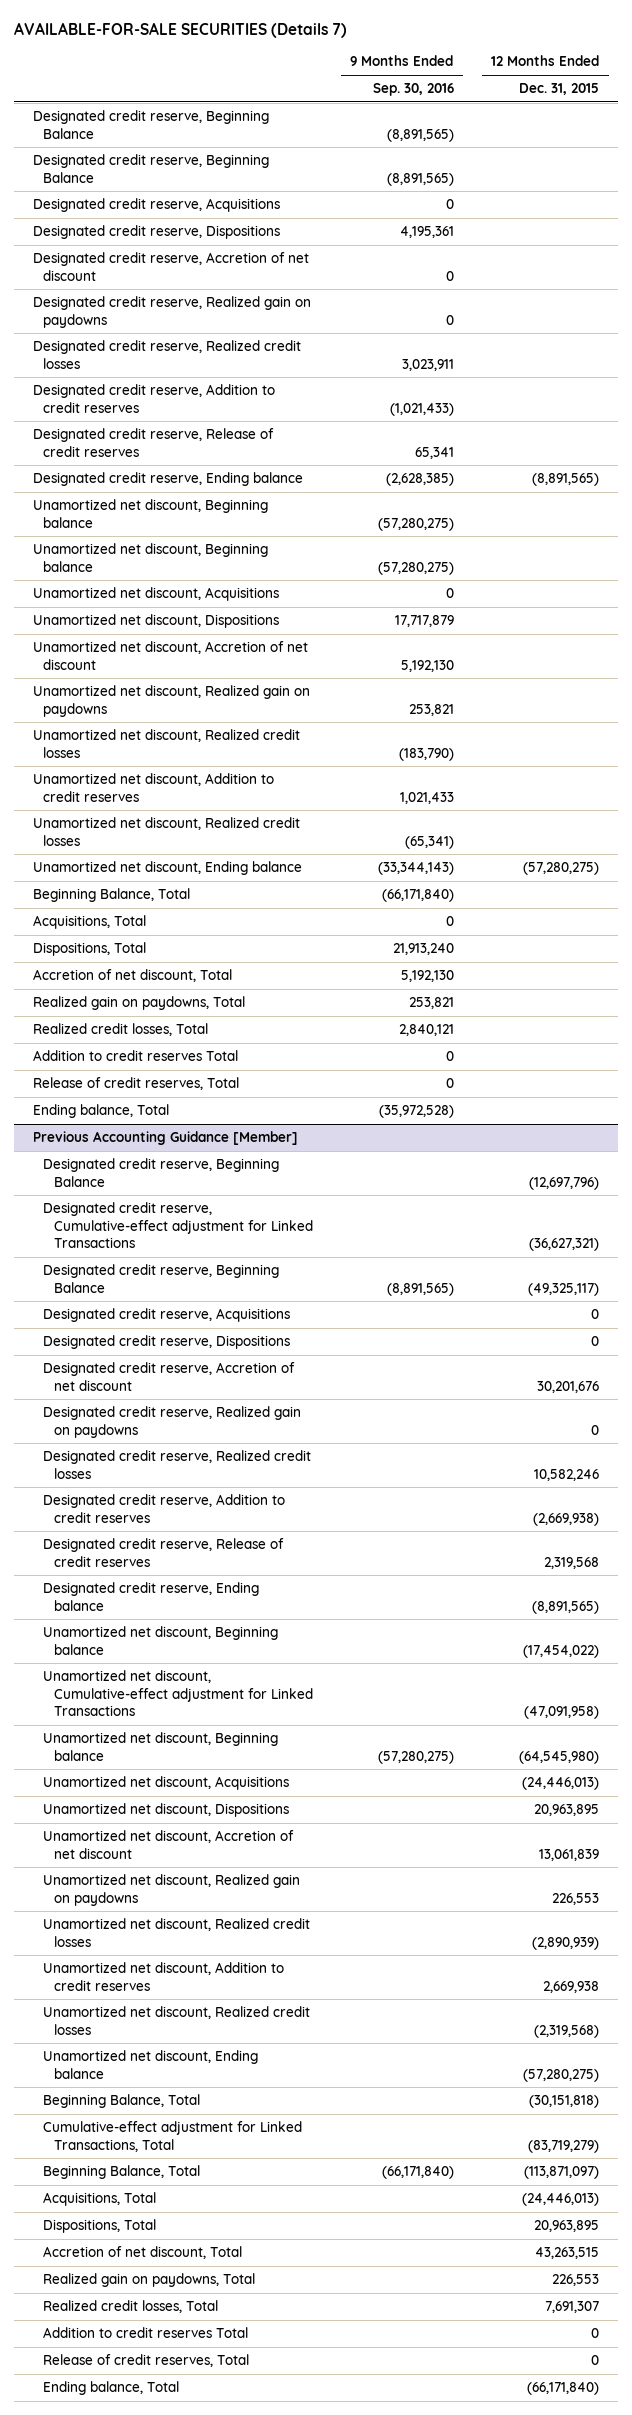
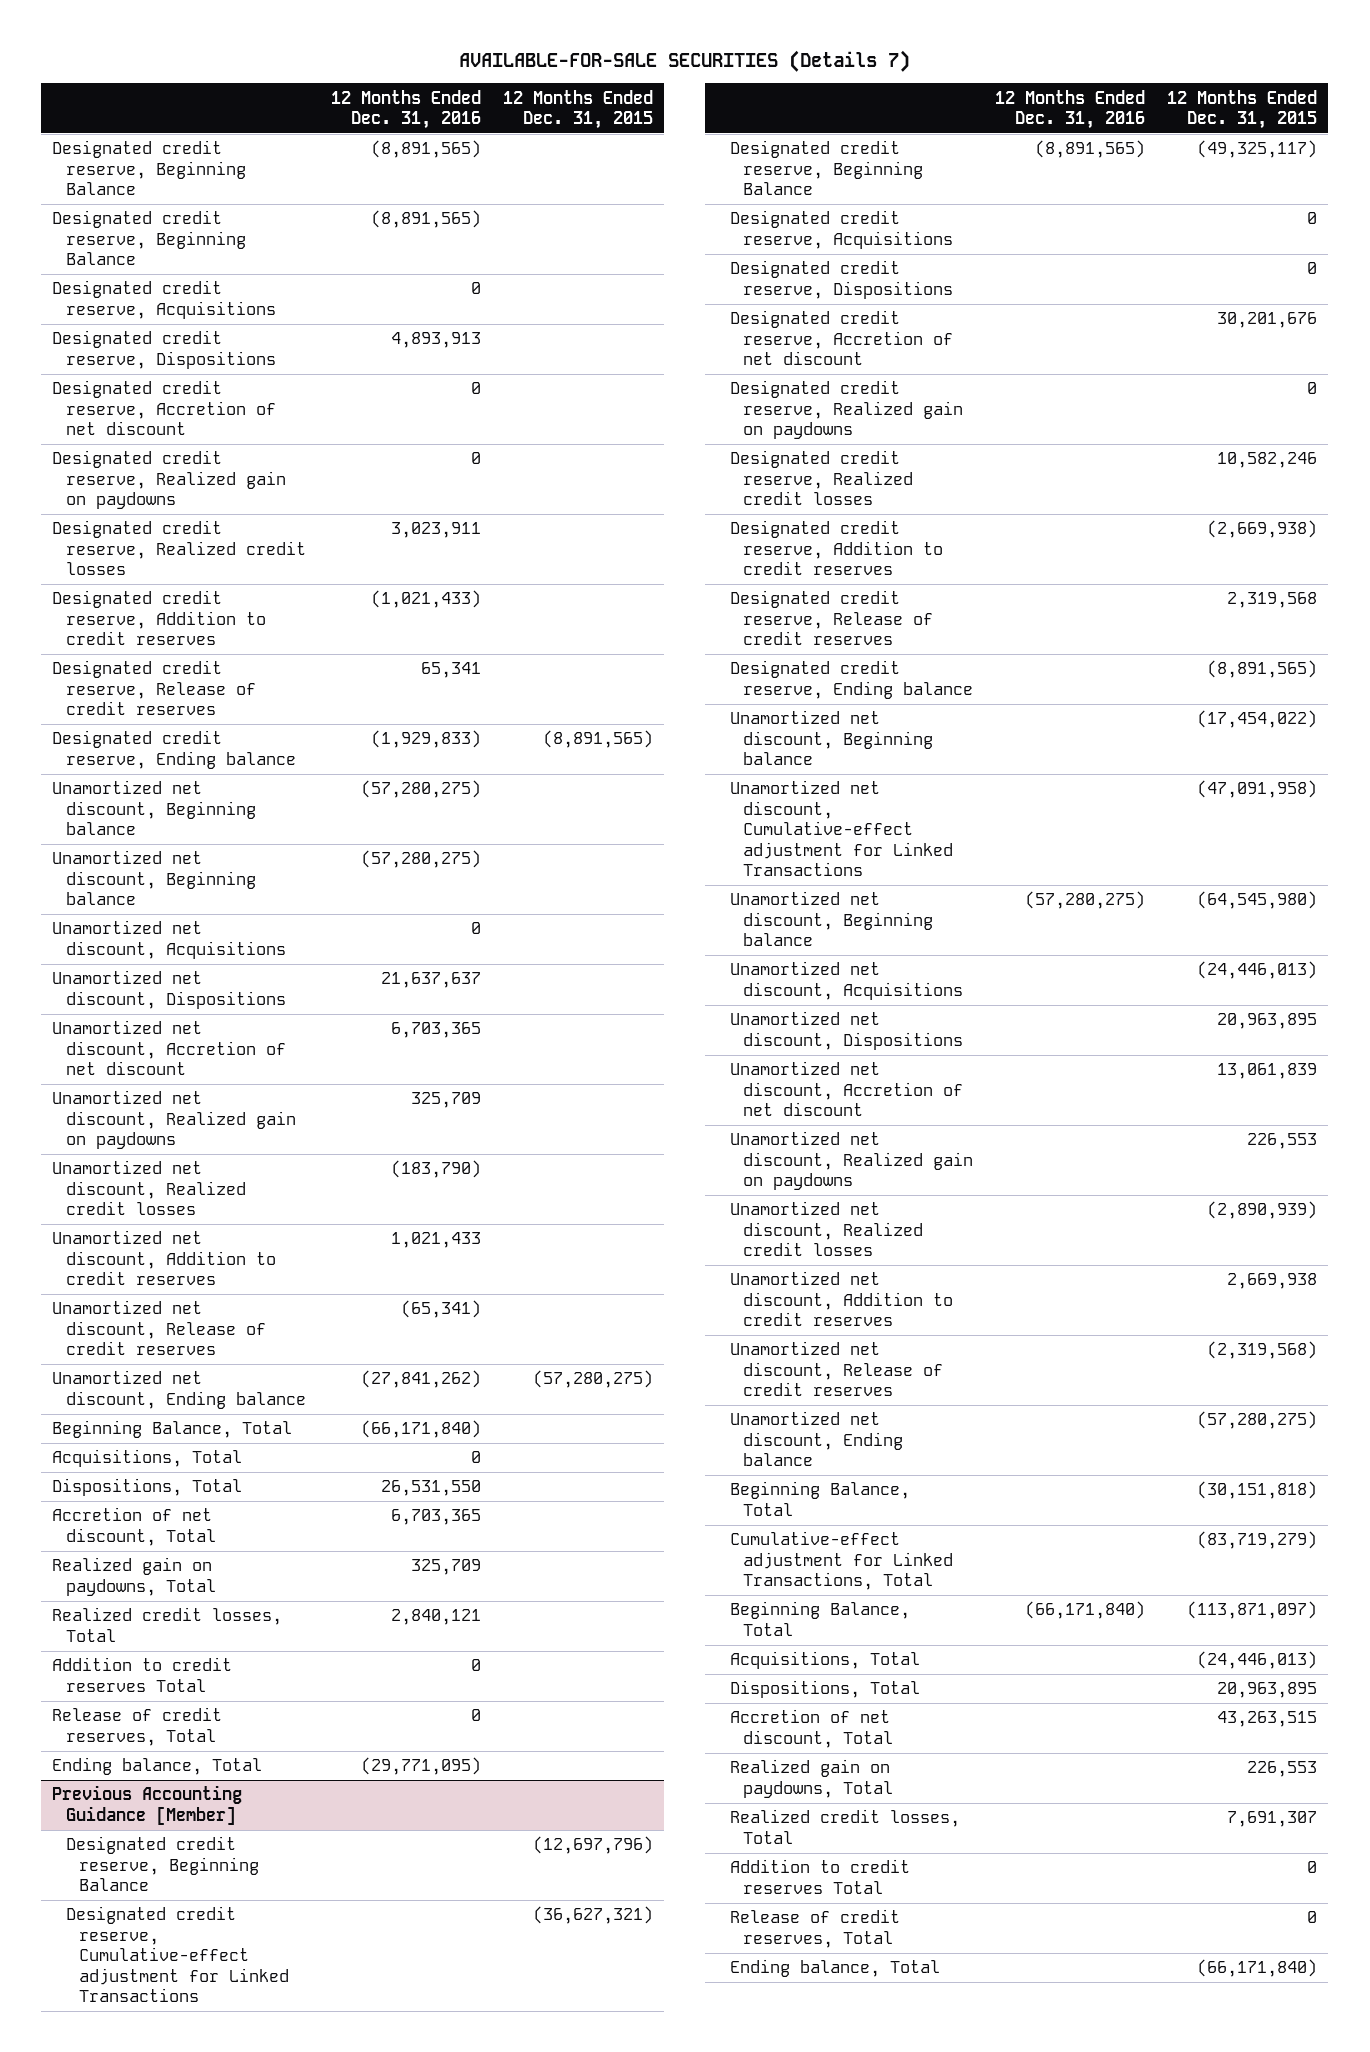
- | 9 Months Ended Sep. 30, 2016 | 12 Months Ended Dec. 31, 2015
+ | 12 Months Ended Dec. 31, 2016 | 12 Months Ended Dec. 31, 2015
- Unamortized net discount, Realized credit losses | (65,341) |
+ Unamortized net discount, Release of credit reserves | (65,341) |
@ Previous Accounting Guidance [Member]
- Unamortized net discount, Realized credit losses | | (2,319,568)
+ Unamortized net discount, Release of credit reserves | | (2,319,568)

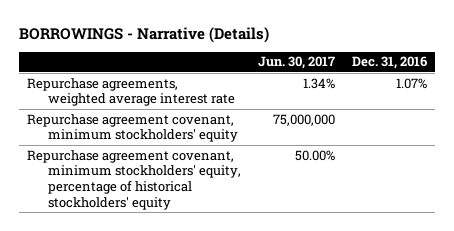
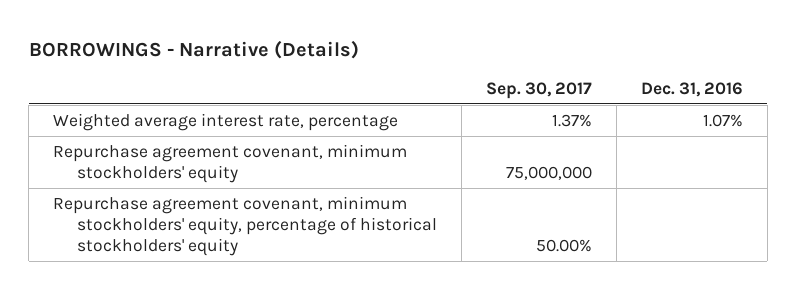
- | Jun. 30, 2017 | Dec. 31, 2016
+ | Sep. 30, 2017 | Dec. 31, 2016
- Repurchase agreements, weighted average interest rate | 1.34% | 1.07%
+ Weighted average interest rate, percentage | 1.37% | 1.07%

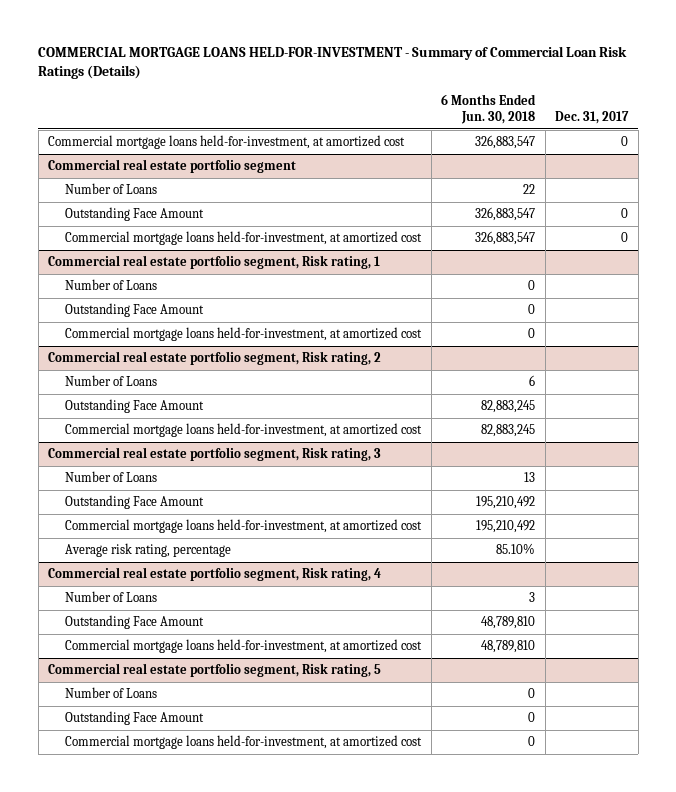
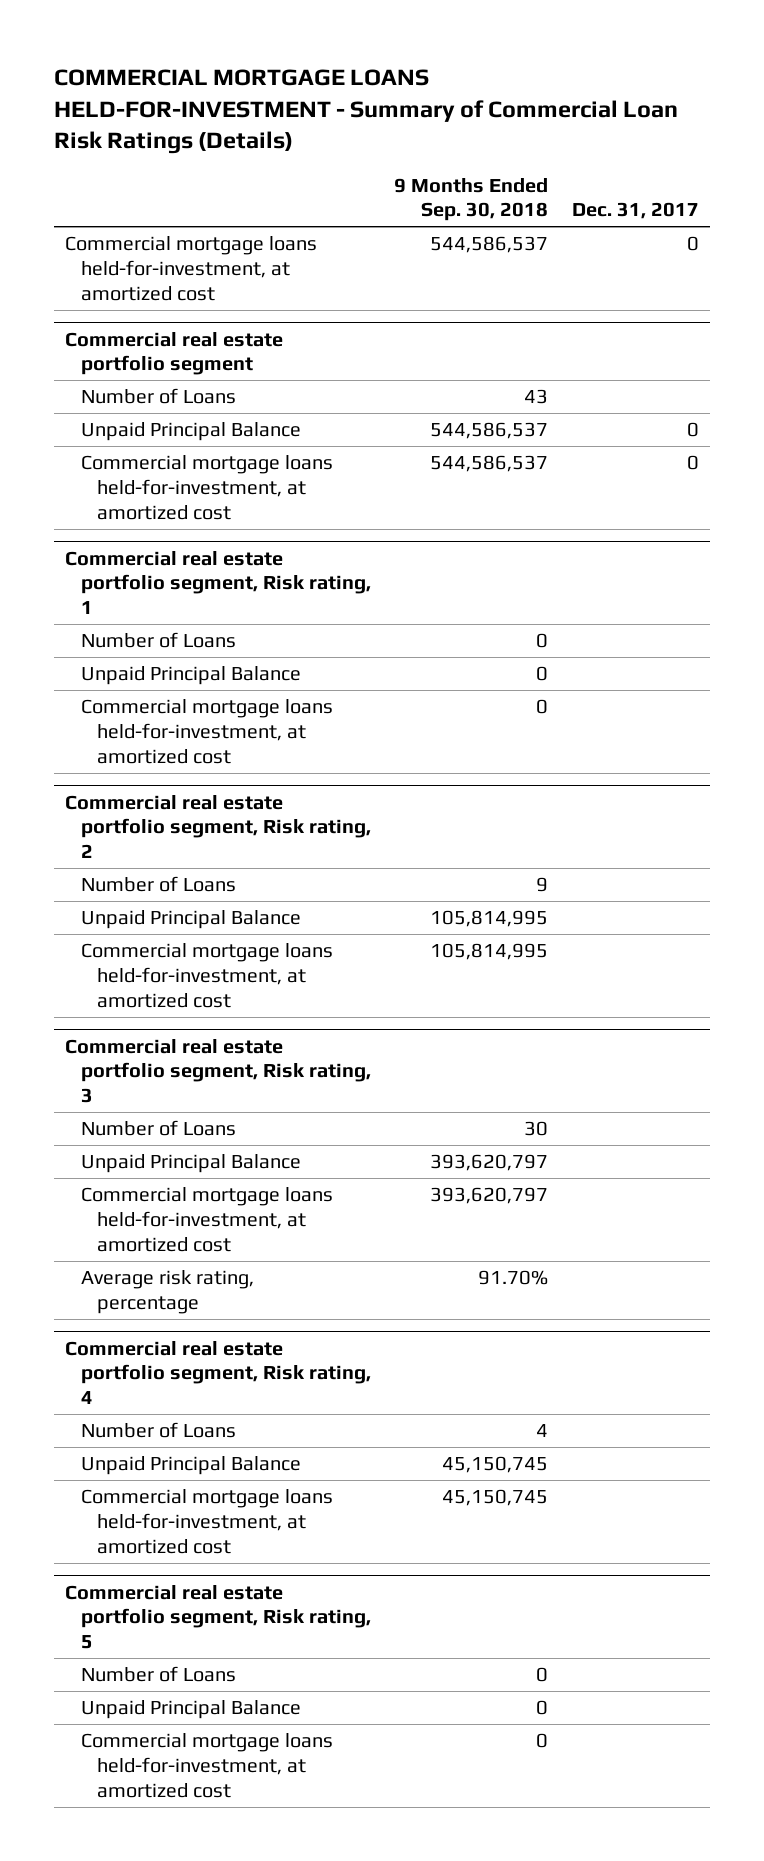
- | 6 Months Ended Jun. 30, 2018 | Dec. 31, 2017
+ | 9 Months Ended Sep. 30, 2018 | Dec. 31, 2017
@ Commercial real estate portfolio segment
- Outstanding Face Amount | 326,883,547 | 0
+ Unpaid Principal Balance | 544,586,537 | 0
@ Commercial real estate portfolio segment, Risk rating, 1
- Outstanding Face Amount | 0 |
+ Unpaid Principal Balance | 0 |
@ Commercial real estate portfolio segment, Risk rating, 2
- Outstanding Face Amount | 82,883,245 |
+ Unpaid Principal Balance | 105,814,995 |
@ Commercial real estate portfolio segment, Risk rating, 3
- Outstanding Face Amount | 195,210,492 |
+ Unpaid Principal Balance | 393,620,797 |
@ Commercial real estate portfolio segment, Risk rating, 4
- Outstanding Face Amount | 48,789,810 |
+ Unpaid Principal Balance | 45,150,745 |
@ Commercial real estate portfolio segment, Risk rating, 5
- Outstanding Face Amount | 0 |
+ Unpaid Principal Balance | 0 |

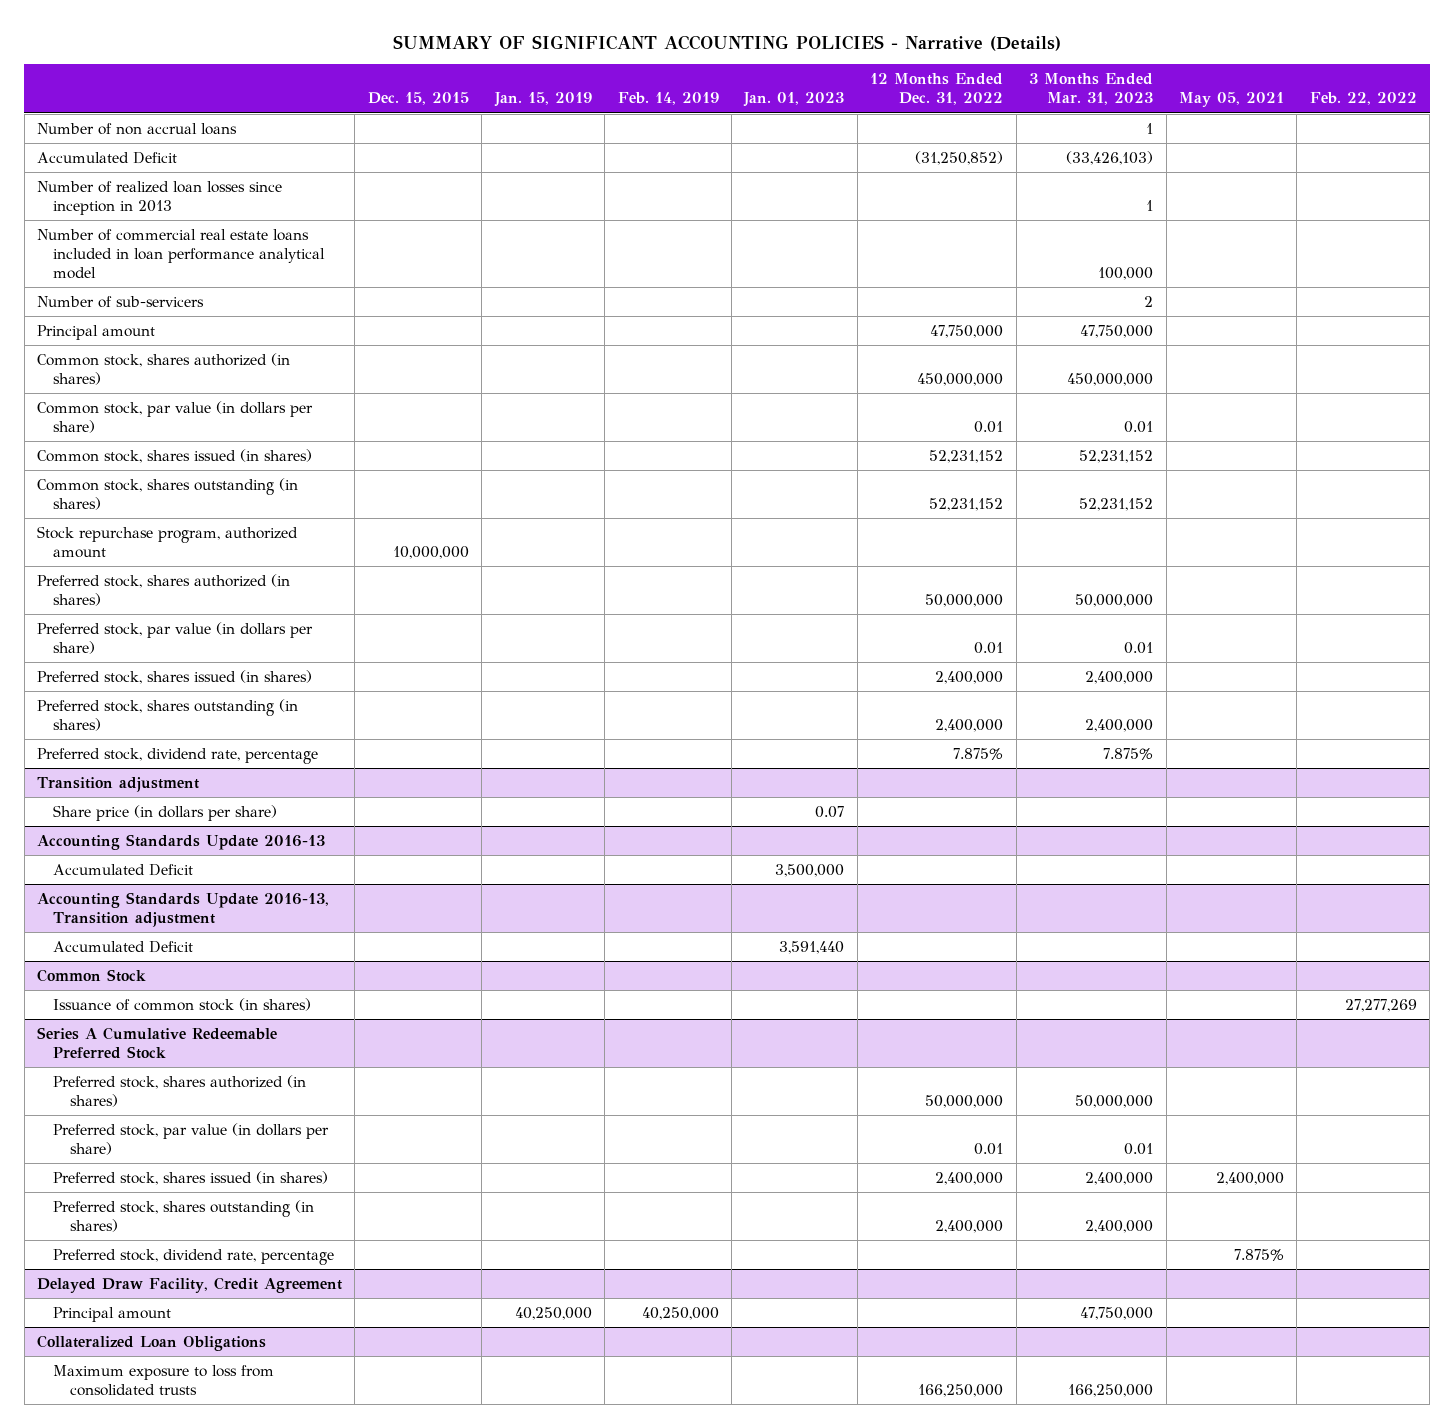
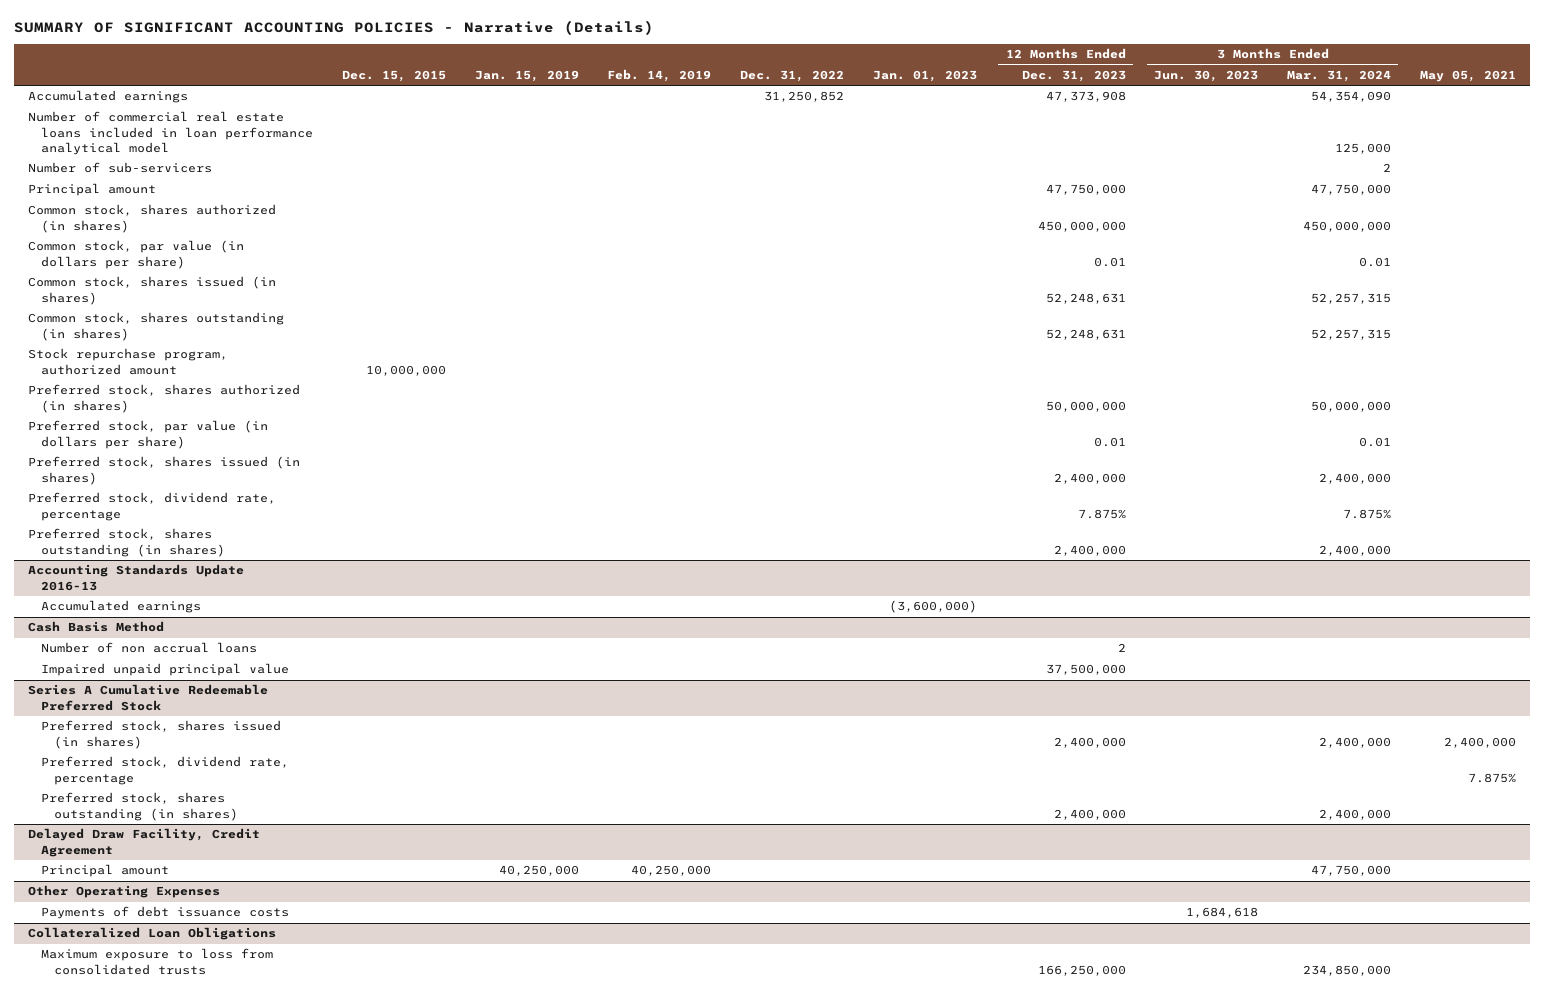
- | Dec. 15, 2015 | Jan. 15, 2019 | Feb. 14, 2019 | Jan. 01, 2023 | 12 Months Ended Dec. 31, 2022 | 3 Months Ended Mar. 31, 2023 | May 05, 2021 | Feb. 22, 2022
+ | Dec. 15, 2015 | Jan. 15, 2019 | Feb. 14, 2019 | Dec. 31, 2022 | Jan. 01, 2023 | 12 Months Ended Dec. 31, 2023 | 3 Months Ended Jun. 30, 2023 | 3 Months Ended Mar. 31, 2024 | May 05, 2021
- Number of non accrual loans | | | | | | 1 | |
- Accumulated Deficit | | | | | (31,250,852) | (33,426,103) | |
- Number of realized loan losses since inception in 2013 | | | | | | 1 | |
+ Accumulated earnings | | | | 31,250,852 | | 47,373,908 | | 54,354,090 |
- Transition adjustment
- Share price (in dollars per share) | | | | 0.07 | | | |
moved down: Preferred stock, shares outstanding (in shares) | | | | | | 2,400,000 | | 2,400,000 |
@ Accounting Standards Update 2016-13
- Accumulated Deficit | | | | 3,500,000 | | | |
- Accounting Standards Update 2016-13, Transition adjustment
- Accumulated Deficit | | | | 3,591,440 | | | |
- Common Stock
- Issuance of common stock (in shares) | | | | | | | | 27,277,269
@ Accounting Standards Update 2016-13
+ Accumulated earnings | | | | | (3,600,000) | | | |
+ Cash Basis Method
+ Number of non accrual loans | | | | | | 2 | | |
+ Impaired unpaid principal value | | | | | | 37,500,000 | | |
@ Series A Cumulative Redeemable Preferred Stock
- Preferred stock, shares authorized (in shares) | | | | | 50,000,000 | 50,000,000 | |
- Preferred stock, par value (in dollars per share) | | | | | 0.01 | 0.01 | |
moved down: Preferred stock, shares outstanding (in shares) | | | | | | 2,400,000 | | 2,400,000 |
+ Other Operating Expenses
+ Payments of debt issuance costs | | | | | | | 1,684,618 | |

